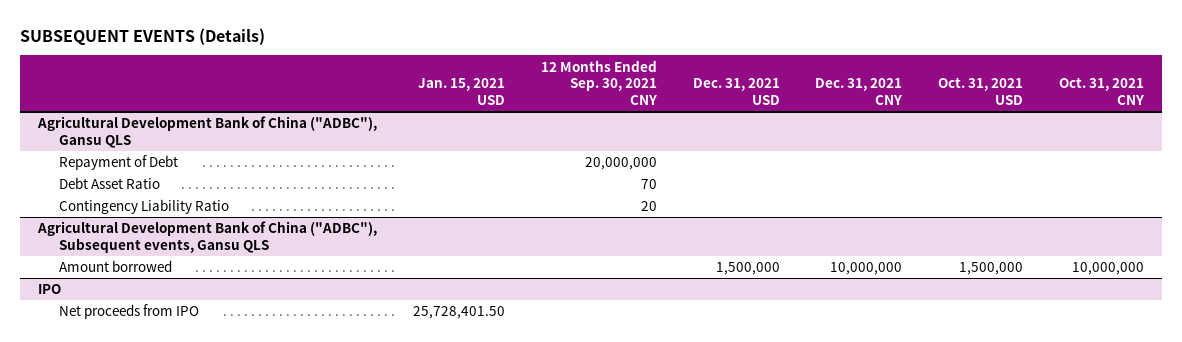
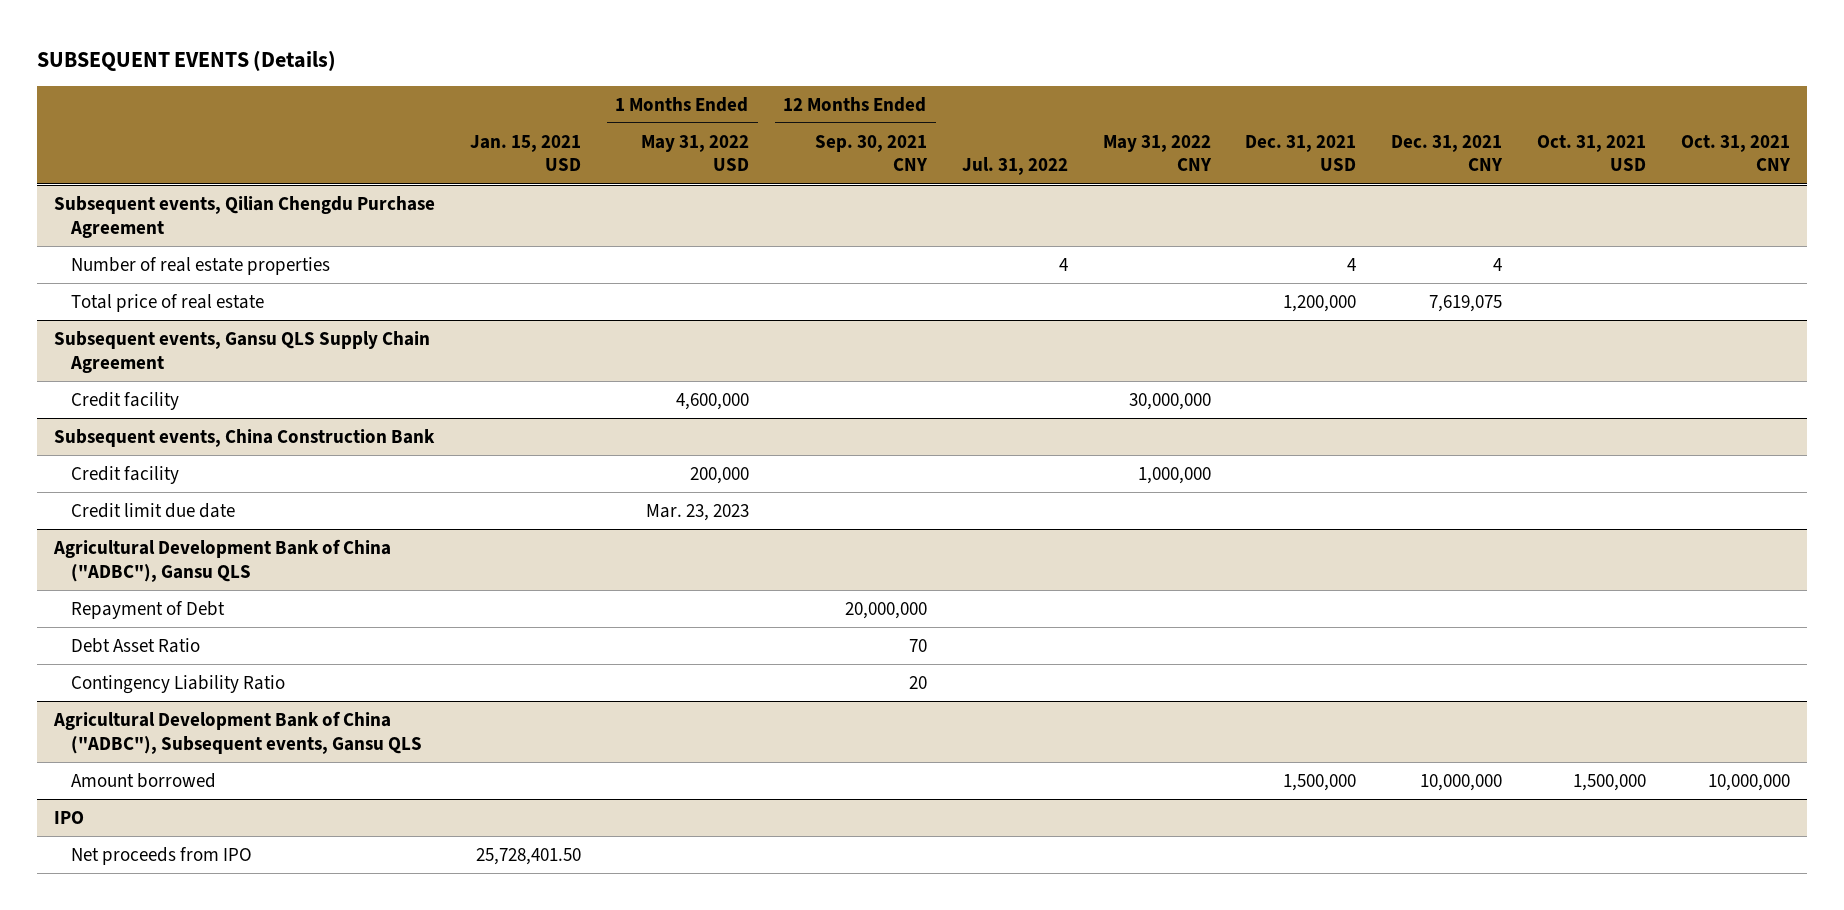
- | Jan. 15, 2021 USD | 12 Months Ended Sep. 30, 2021 CNY | Dec. 31, 2021 USD | Dec. 31, 2021 CNY | Oct. 31, 2021 USD | Oct. 31, 2021 CNY
+ | Jan. 15, 2021 USD | 1 Months Ended May 31, 2022 USD | 12 Months Ended Sep. 30, 2021 CNY | Jul. 31, 2022 | May 31, 2022 CNY | Dec. 31, 2021 USD | Dec. 31, 2021 CNY | Oct. 31, 2021 USD | Oct. 31, 2021 CNY
+ Subsequent events, Qilian Chengdu Purchase Agreement
+ Number of real estate properties | | | | 4 | | 4 | 4 | |
+ Total price of real estate | | | | | | 1,200,000 | 7,619,075 | |
+ Subsequent events, Gansu QLS Supply Chain Agreement
+ Credit facility | | 4,600,000 | | | 30,000,000 | | | |
+ Subsequent events, China Construction Bank
+ Credit facility | | 200,000 | | | 1,000,000 | | | |
+ Credit limit due date | | Mar. 23, 2023 | | | | | | |

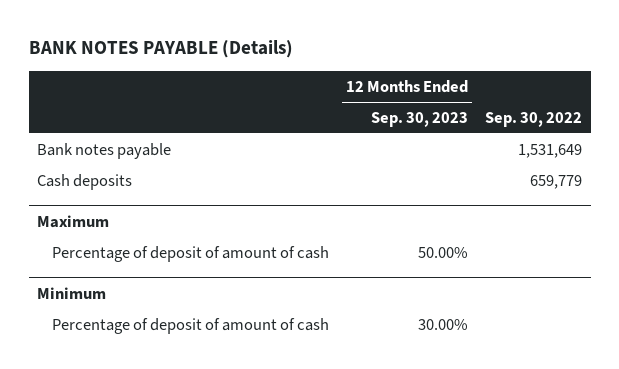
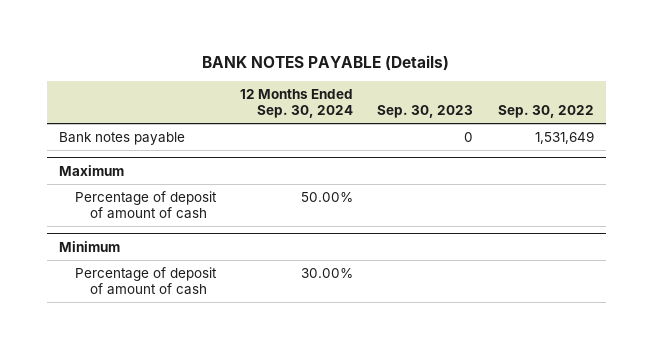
- | 12 Months Ended Sep. 30, 2023 | Sep. 30, 2022
+ | 12 Months Ended Sep. 30, 2024 | Sep. 30, 2023 | Sep. 30, 2022
- Cash deposits | | 659,779

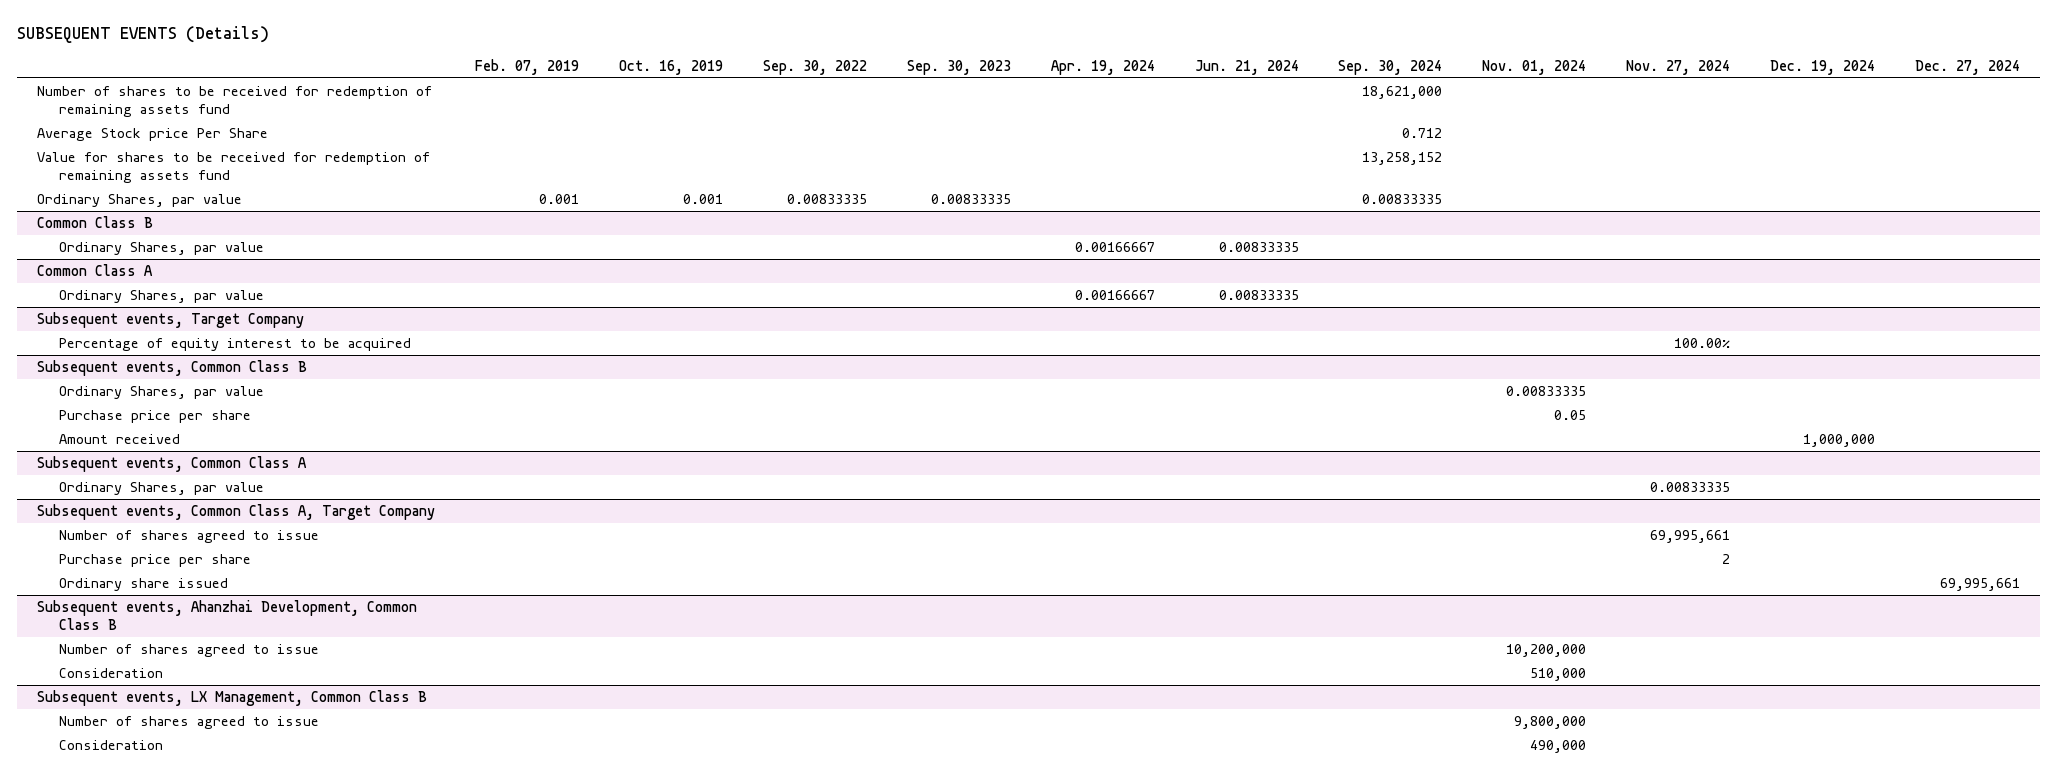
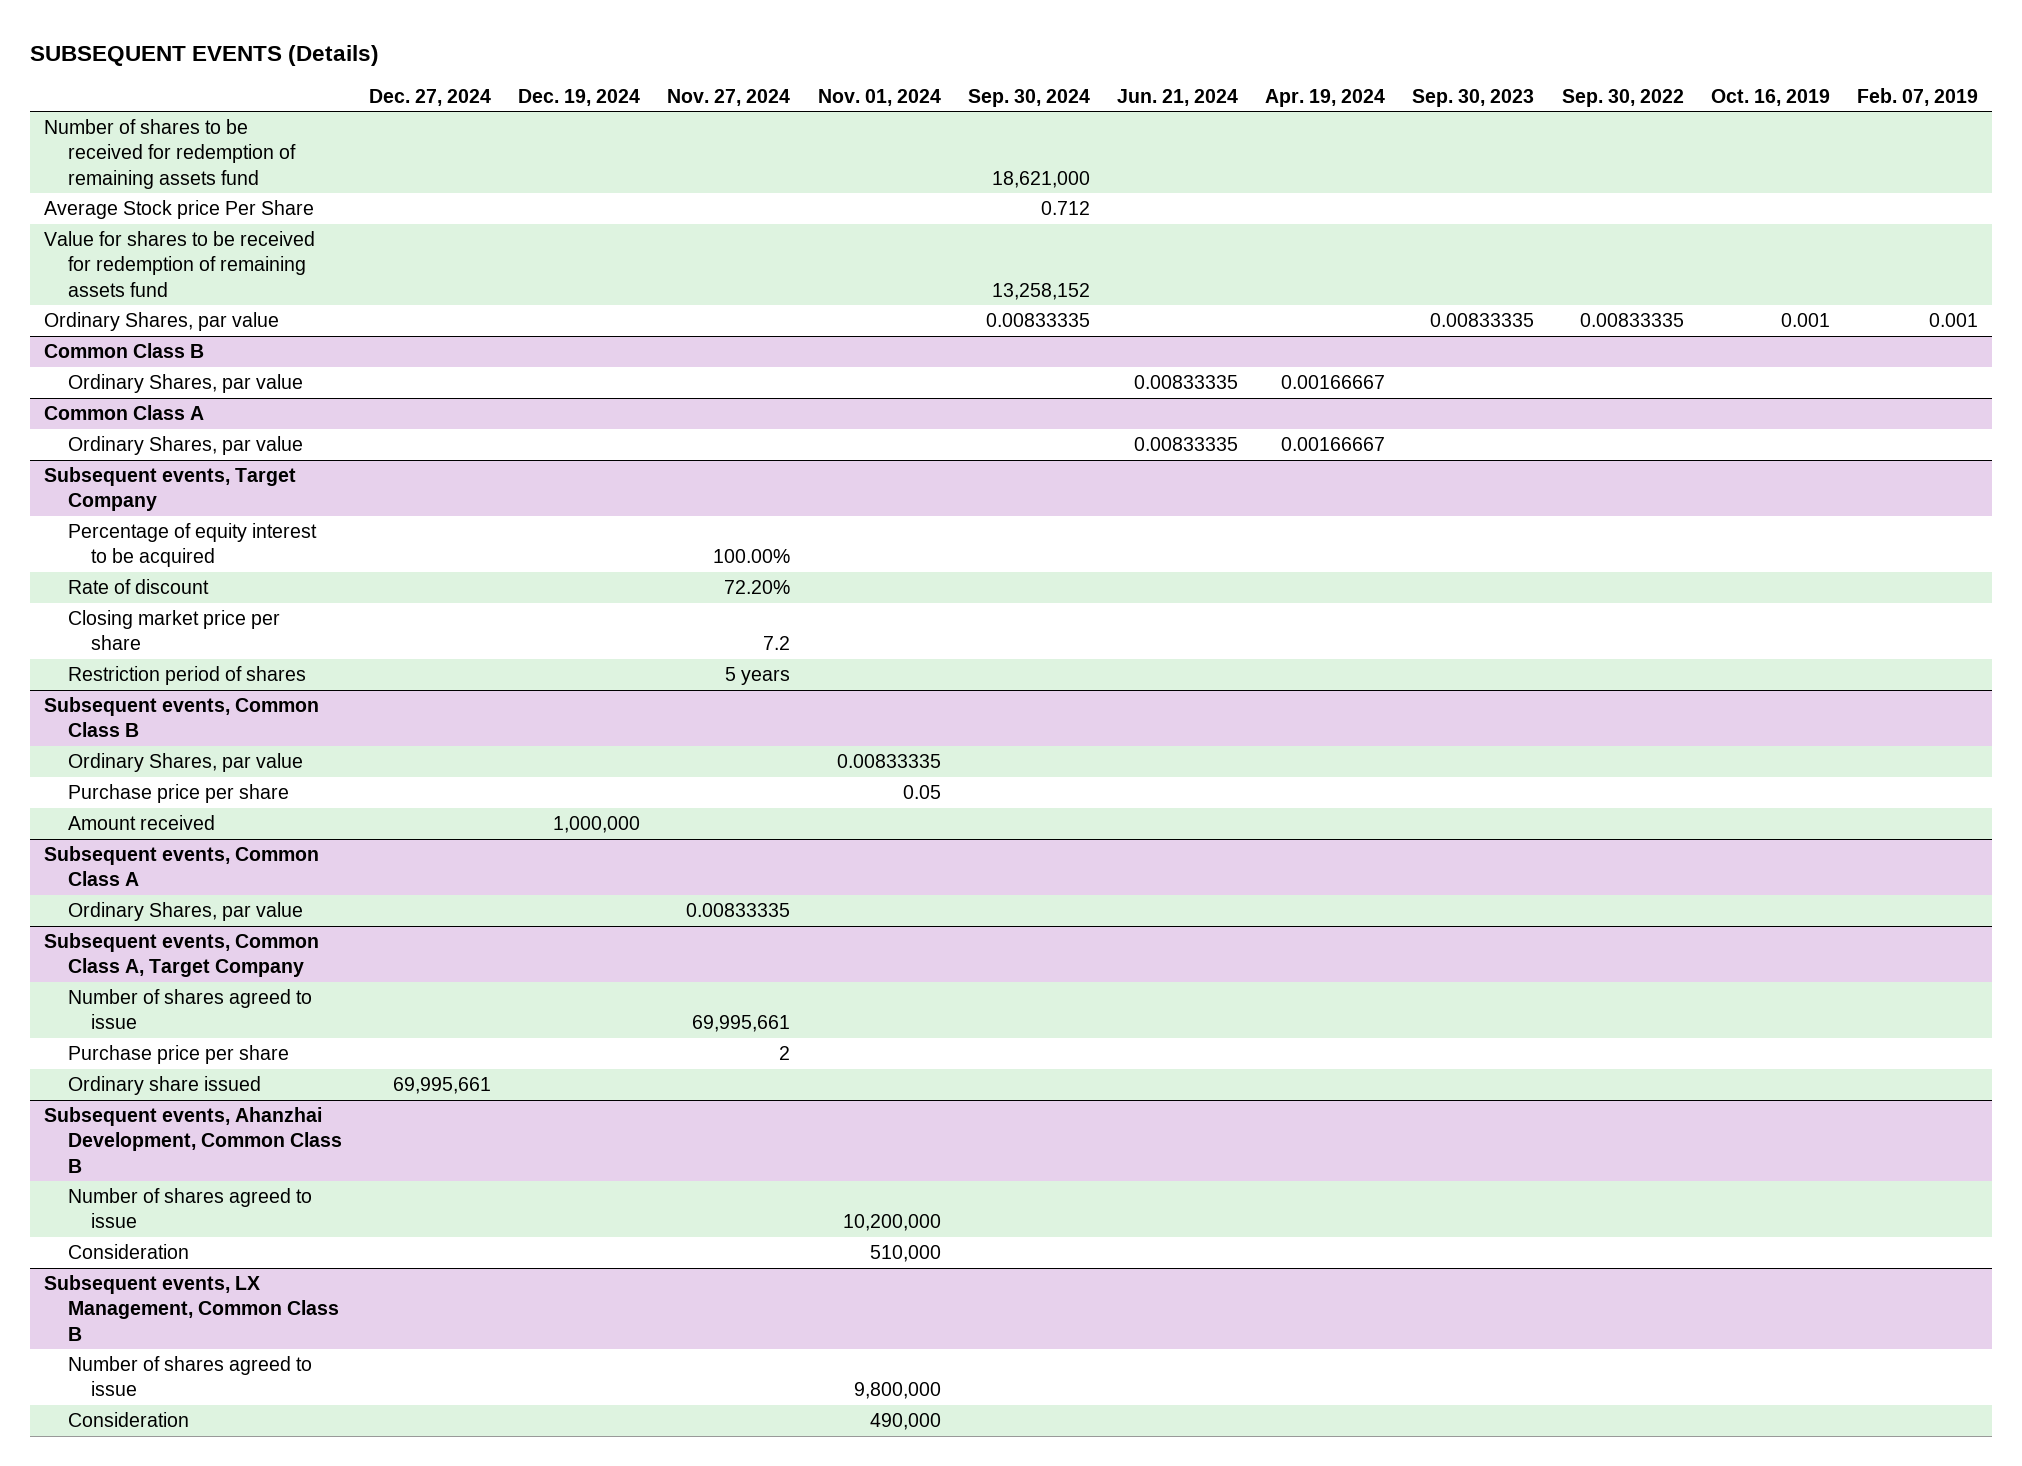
- | Feb. 07, 2019 | Oct. 16, 2019 | Sep. 30, 2022 | Sep. 30, 2023 | Apr. 19, 2024 | Jun. 21, 2024 | Sep. 30, 2024 | Nov. 01, 2024 | Nov. 27, 2024 | Dec. 19, 2024 | Dec. 27, 2024
+ | Dec. 27, 2024 | Dec. 19, 2024 | Nov. 27, 2024 | Nov. 01, 2024 | Sep. 30, 2024 | Jun. 21, 2024 | Apr. 19, 2024 | Sep. 30, 2023 | Sep. 30, 2022 | Oct. 16, 2019 | Feb. 07, 2019
@ Subsequent events, Target Company
+ Rate of discount | | | 72.20% | | | | | | | |
+ Closing market price per share | | | 7.2 | | | | | | | |
+ Restriction period of shares | | | 5 years | | | | | | | |

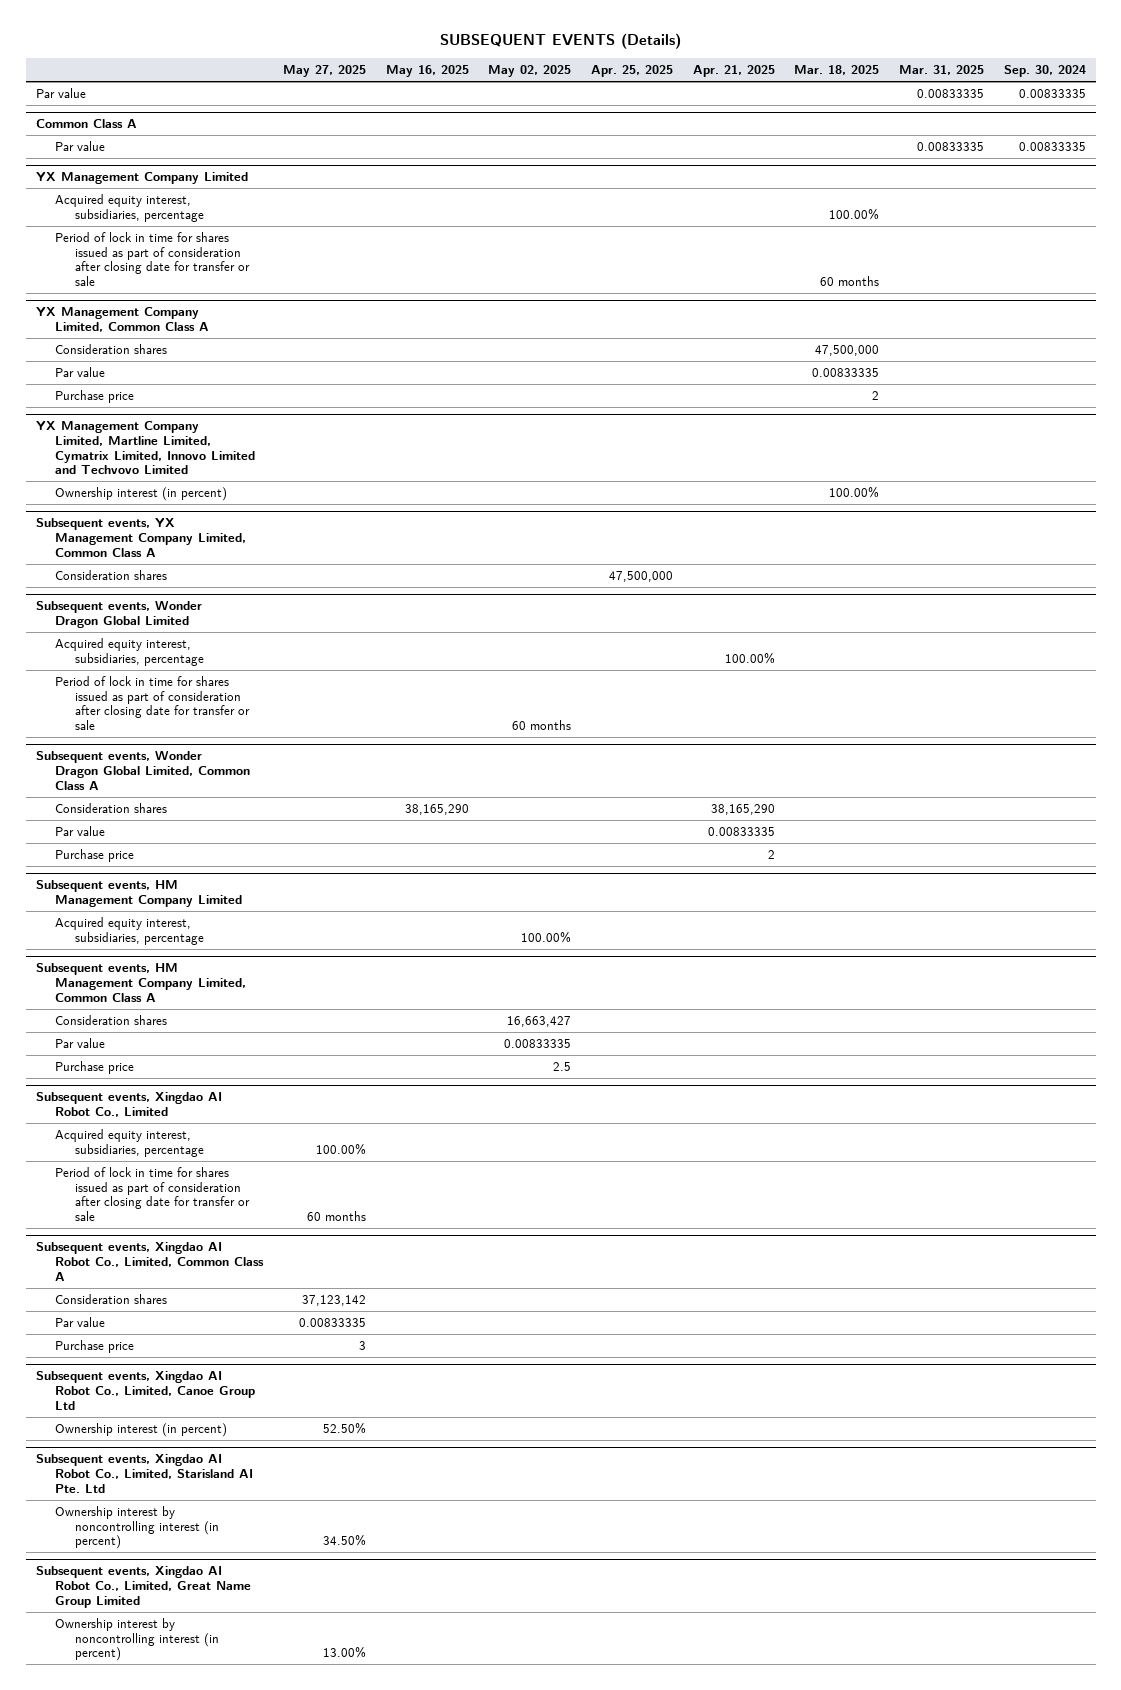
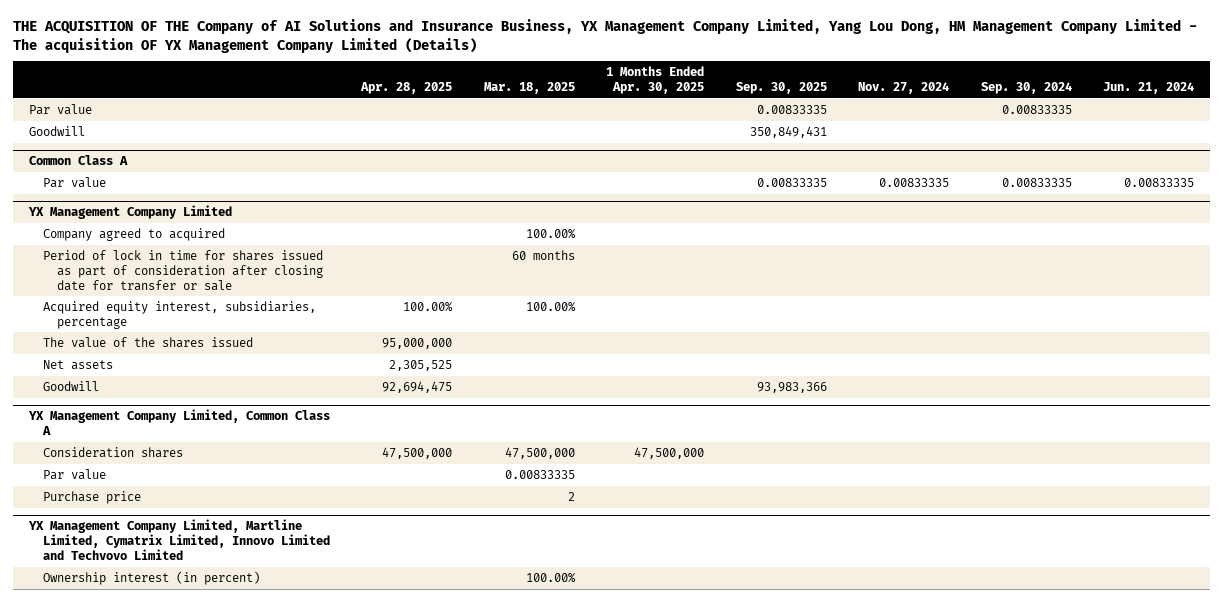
- SUBSEQUENT EVENTS (Details)
+ THE ACQUISITION OF THE Company of AI Solutions and Insurance Business, YX Management Company Limited, Yang Lou Dong, HM Management Company Limited - The acquisition OF YX Management Company Limited (Details)
- | May 27, 2025 | May 16, 2025 | May 02, 2025 | Apr. 25, 2025 | Apr. 21, 2025 | Mar. 18, 2025 | Mar. 31, 2025 | Sep. 30, 2024
+ | Apr. 28, 2025 | Mar. 18, 2025 | 1 Months Ended Apr. 30, 2025 | Sep. 30, 2025 | Nov. 27, 2024 | Sep. 30, 2024 | Jun. 21, 2024
+ Goodwill | | | | 350,849,431 | | |
@ YX Management Company Limited
+ Company agreed to acquired | | 100.00% | | | | |
moved down: Acquired equity interest, subsidiaries, percentage | 100.00% | 100.00% | | | | |
+ The value of the shares issued | 95,000,000 | | | | | |
+ Net assets | 2,305,525 | | | | | |
+ Goodwill | 92,694,475 | | | 93,983,366 | | |
- Subsequent events, YX Management Company Limited, Common Class A
- Consideration shares | | | | 47,500,000 | | | |
- Subsequent events, Wonder Dragon Global Limited
- Acquired equity interest, subsidiaries, percentage | | | | | 100.00% | | |
- Period of lock in time for shares issued as part of consideration after closing date for transfer or sale | | | 60 months | | | | |
- Subsequent events, Wonder Dragon Global Limited, Common Class A
- Consideration shares | | 38,165,290 | | | 38,165,290 | | |
- Par value | | | | | 0.00833335 | | |
- Purchase price | | | | | 2 | | |
- Subsequent events, HM Management Company Limited
- Acquired equity interest, subsidiaries, percentage | | | 100.00% | | | | |
- Subsequent events, HM Management Company Limited, Common Class A
- Consideration shares | | | 16,663,427 | | | | |
- Par value | | | 0.00833335 | | | | |
- Purchase price | | | 2.5 | | | | |
- Subsequent events, Xingdao AI Robot Co., Limited
- Acquired equity interest, subsidiaries, percentage | 100.00% | | | | | | |
- Period of lock in time for shares issued as part of consideration after closing date for transfer or sale | 60 months | | | | | | |
- Subsequent events, Xingdao AI Robot Co., Limited, Common Class A
- Consideration shares | 37,123,142 | | | | | | |
- Par value | 0.00833335 | | | | | | |
- Purchase price | 3 | | | | | | |
- Subsequent events, Xingdao AI Robot Co., Limited, Canoe Group Ltd
- Ownership interest (in percent) | 52.50% | | | | | | |
- Subsequent events, Xingdao AI Robot Co., Limited, Starisland AI Pte. Ltd
- Ownership interest by noncontrolling interest (in percent) | 34.50% | | | | | | |
- Subsequent events, Xingdao AI Robot Co., Limited, Great Name Group Limited
- Ownership interest by noncontrolling interest (in percent) | 13.00% | | | | | | |

